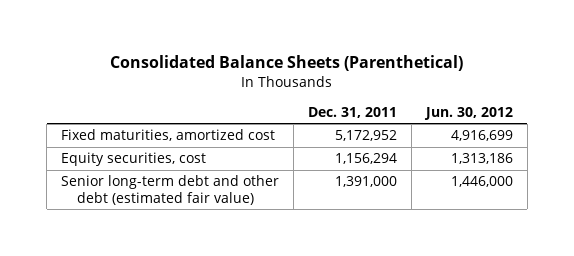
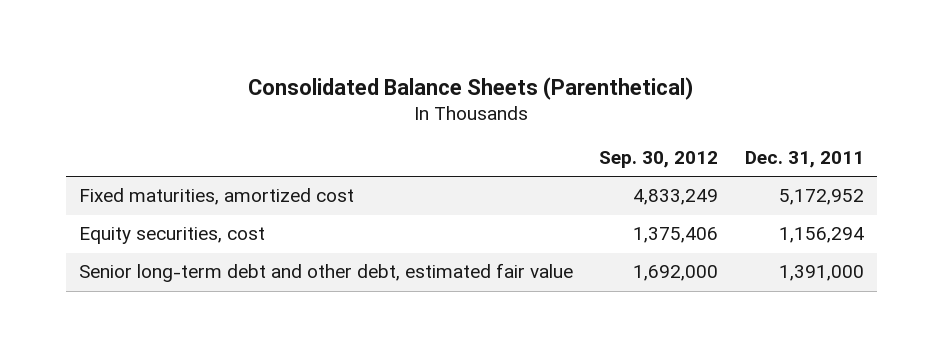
- | Dec. 31, 2011 | Jun. 30, 2012
+ | Sep. 30, 2012 | Dec. 31, 2011
- Senior long-term debt and other debt (estimated fair value) | 1,391,000 | 1,446,000
+ Senior long-term debt and other debt, estimated fair value | 1,692,000 | 1,391,000

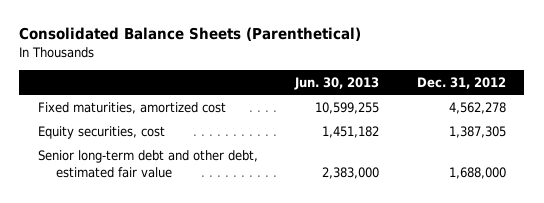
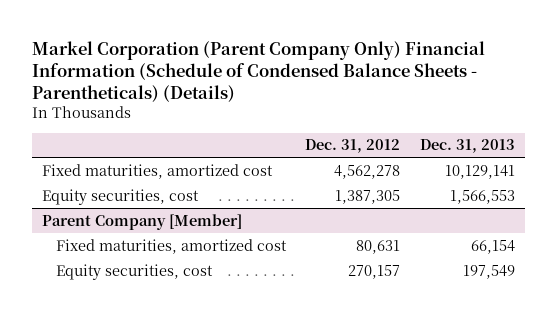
- Consolidated Balance Sheets (Parenthetical)
+ Markel Corporation (Parent Company Only) Financial Information (Schedule of Condensed Balance Sheets - Parentheticals) (Details)
- | Jun. 30, 2013 | Dec. 31, 2012
+ | Dec. 31, 2012 | Dec. 31, 2013
- Senior long-term debt and other debt, estimated fair value | 2,383,000 | 1,688,000
+ Parent Company [Member]
+ Fixed maturities, amortized cost | 80,631 | 66,154
+ Equity securities, cost | 270,157 | 197,549

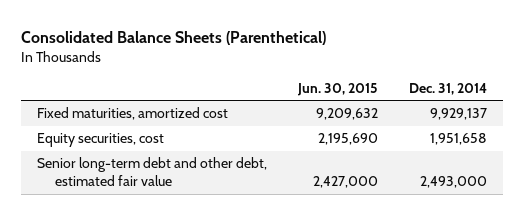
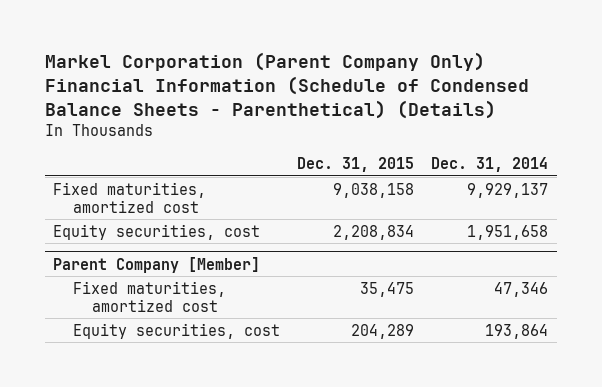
- Consolidated Balance Sheets (Parenthetical)
+ Markel Corporation (Parent Company Only) Financial Information (Schedule of Condensed Balance Sheets - Parenthetical) (Details)
- | Jun. 30, 2015 | Dec. 31, 2014
+ | Dec. 31, 2015 | Dec. 31, 2014
- Senior long-term debt and other debt, estimated fair value | 2,427,000 | 2,493,000
+ Parent Company [Member]
+ Fixed maturities, amortized cost | 35,475 | 47,346
+ Equity securities, cost | 204,289 | 193,864

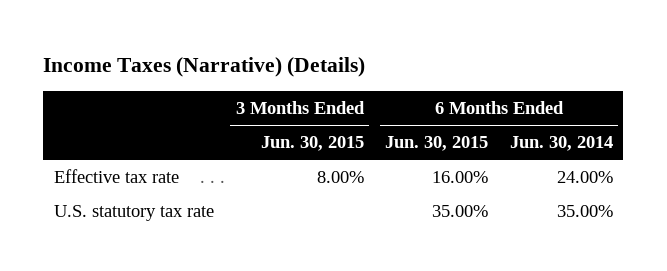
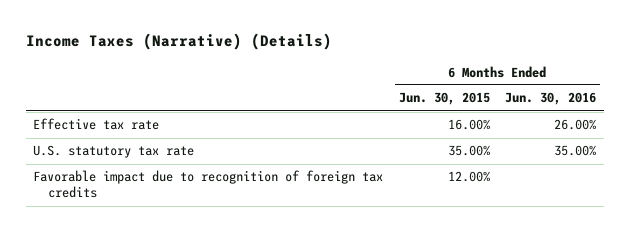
- | 3 Months Ended Jun. 30, 2015 | 6 Months Ended Jun. 30, 2015 | 6 Months Ended Jun. 30, 2014
+ | 6 Months Ended Jun. 30, 2015 | 6 Months Ended Jun. 30, 2016
+ Favorable impact due to recognition of foreign tax credits | 12.00% |

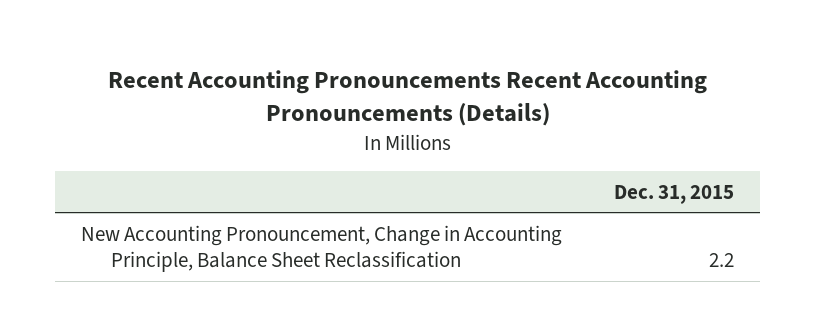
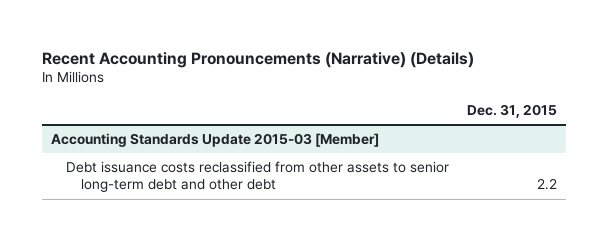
- Recent Accounting Pronouncements Recent Accounting Pronouncements (Details)
+ Recent Accounting Pronouncements (Narrative) (Details)
- New Accounting Pronouncement, Change in Accounting Principle, Balance Sheet Reclassification | 2.2
+ Accounting Standards Update 2015-03 [Member]
+ Debt issuance costs reclassified from other assets to senior long-term debt and other debt | 2.2

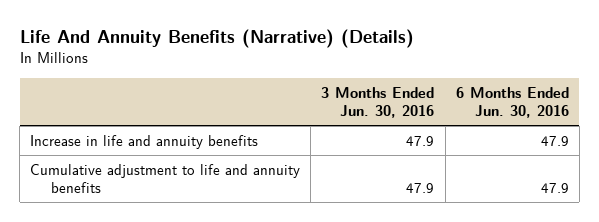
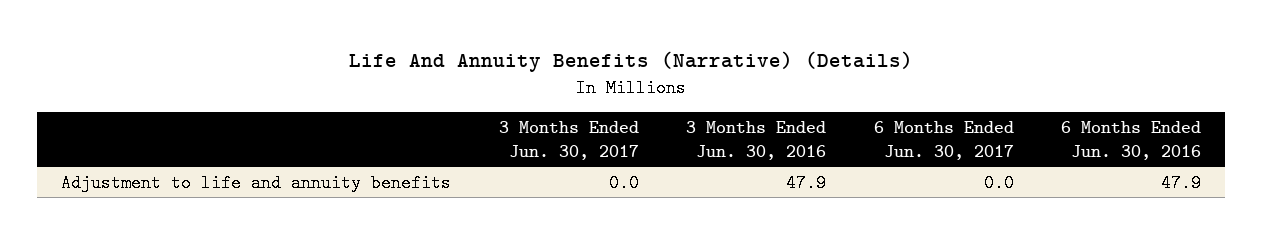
- | 3 Months Ended Jun. 30, 2016 | 6 Months Ended Jun. 30, 2016
+ | 3 Months Ended Jun. 30, 2017 | 3 Months Ended Jun. 30, 2016 | 6 Months Ended Jun. 30, 2017 | 6 Months Ended Jun. 30, 2016
- Increase in life and annuity benefits | 47.9 | 47.9
- Cumulative adjustment to life and annuity benefits | 47.9 | 47.9
+ Adjustment to life and annuity benefits | 0.0 | 47.9 | 0.0 | 47.9

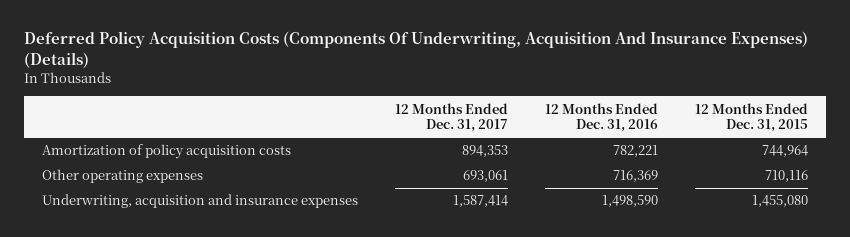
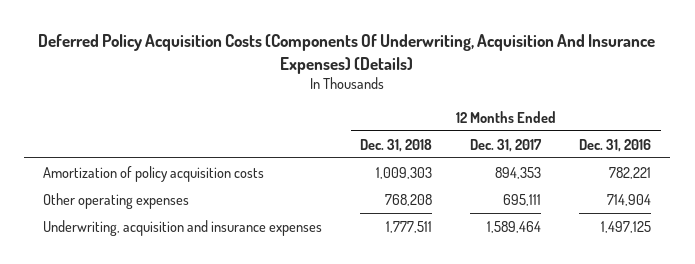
- | 12 Months Ended Dec. 31, 2017 | 12 Months Ended Dec. 31, 2016 | 12 Months Ended Dec. 31, 2015
+ | 12 Months Ended Dec. 31, 2018 | 12 Months Ended Dec. 31, 2017 | 12 Months Ended Dec. 31, 2016
- Other operating expenses | 693,061 | 716,369 | 710,116
- Underwriting, acquisition and insurance expenses | 1,587,414 | 1,498,590 | 1,455,080
+ Other operating expenses | 768,208 | 695,111 | 714,904
+ Underwriting, acquisition and insurance expenses | 1,777,511 | 1,589,464 | 1,497,125

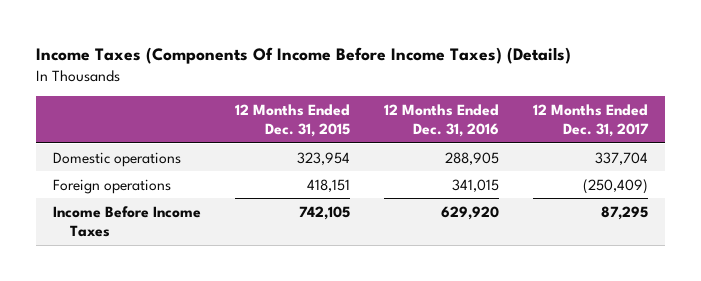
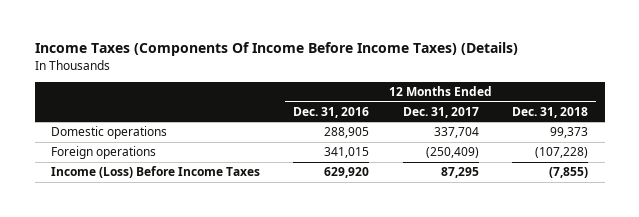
- | 12 Months Ended Dec. 31, 2015 | 12 Months Ended Dec. 31, 2016 | 12 Months Ended Dec. 31, 2017
+ | 12 Months Ended Dec. 31, 2016 | 12 Months Ended Dec. 31, 2017 | 12 Months Ended Dec. 31, 2018
- Income Before Income Taxes | 742,105 | 629,920 | 87,295
+ Income (Loss) Before Income Taxes | 629,920 | 87,295 | (7,855)

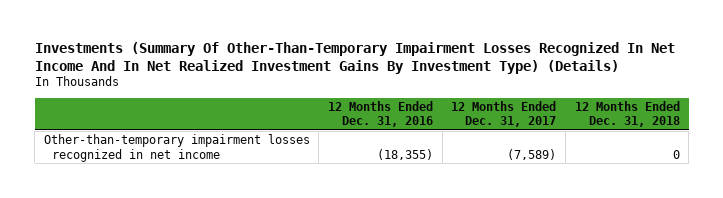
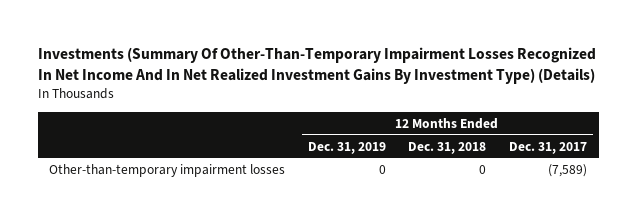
- | 12 Months Ended Dec. 31, 2016 | 12 Months Ended Dec. 31, 2017 | 12 Months Ended Dec. 31, 2018
+ | 12 Months Ended Dec. 31, 2019 | 12 Months Ended Dec. 31, 2018 | 12 Months Ended Dec. 31, 2017
- Other-than-temporary impairment losses recognized in net income | (18,355) | (7,589) | 0
+ Other-than-temporary impairment losses | 0 | 0 | (7,589)

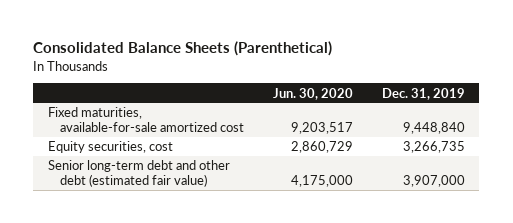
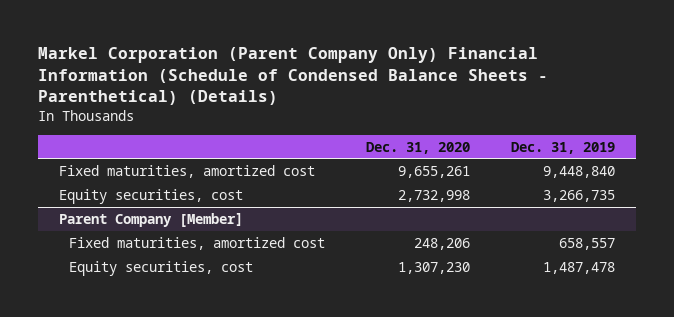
- Consolidated Balance Sheets (Parenthetical)
+ Markel Corporation (Parent Company Only) Financial Information (Schedule of Condensed Balance Sheets - Parenthetical) (Details)
- | Jun. 30, 2020 | Dec. 31, 2019
+ | Dec. 31, 2020 | Dec. 31, 2019
- Fixed maturities, available-for-sale amortized cost | 9,203,517 | 9,448,840
+ Fixed maturities, amortized cost | 9,655,261 | 9,448,840
- Senior long-term debt and other debt (estimated fair value) | 4,175,000 | 3,907,000
+ Parent Company [Member]
+ Fixed maturities, amortized cost | 248,206 | 658,557
+ Equity securities, cost | 1,307,230 | 1,487,478

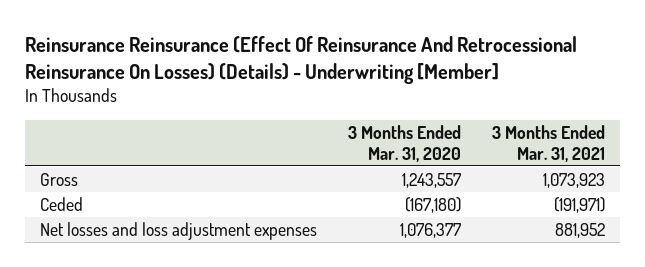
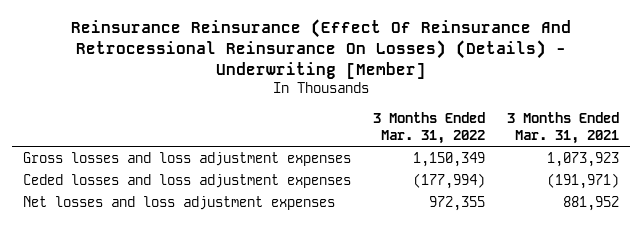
- | 3 Months Ended Mar. 31, 2020 | 3 Months Ended Mar. 31, 2021
+ | 3 Months Ended Mar. 31, 2022 | 3 Months Ended Mar. 31, 2021
- Gross | 1,243,557 | 1,073,923
- Ceded | (167,180) | (191,971)
+ Gross losses and loss adjustment expenses | 1,150,349 | 1,073,923
+ Ceded losses and loss adjustment expenses | (177,994) | (191,971)

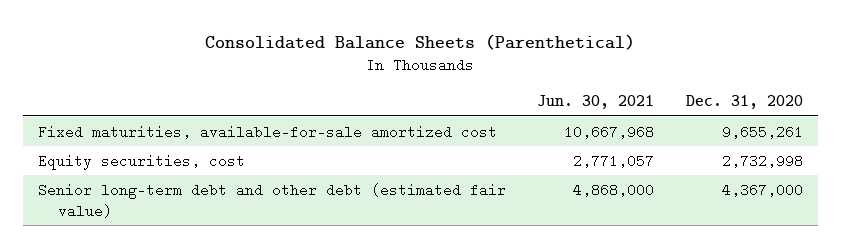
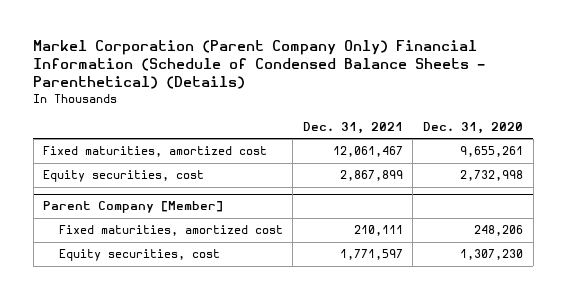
- Consolidated Balance Sheets (Parenthetical)
+ Markel Corporation (Parent Company Only) Financial Information (Schedule of Condensed Balance Sheets - Parenthetical) (Details)
- | Jun. 30, 2021 | Dec. 31, 2020
+ | Dec. 31, 2021 | Dec. 31, 2020
- Fixed maturities, available-for-sale amortized cost | 10,667,968 | 9,655,261
+ Fixed maturities, amortized cost | 12,061,467 | 9,655,261
- Senior long-term debt and other debt (estimated fair value) | 4,868,000 | 4,367,000
+ Parent Company [Member]
+ Fixed maturities, amortized cost | 210,111 | 248,206
+ Equity securities, cost | 1,771,597 | 1,307,230

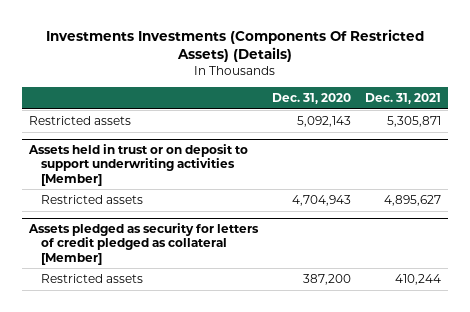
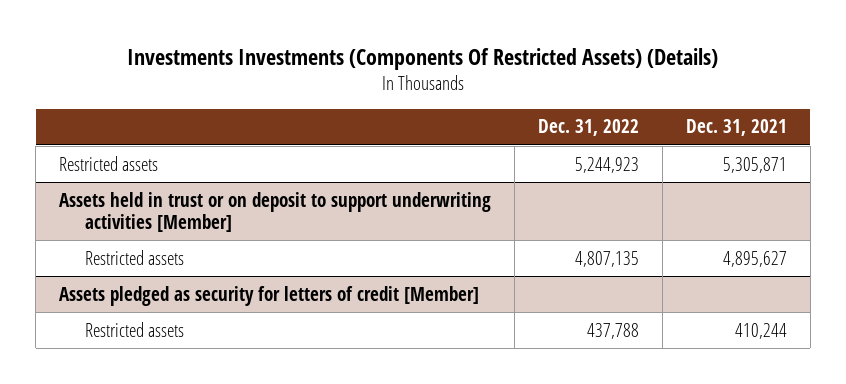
- | Dec. 31, 2020 | Dec. 31, 2021
+ | Dec. 31, 2022 | Dec. 31, 2021
- Assets pledged as security for letters of credit pledged as collateral [Member]
+ Assets pledged as security for letters of credit [Member]

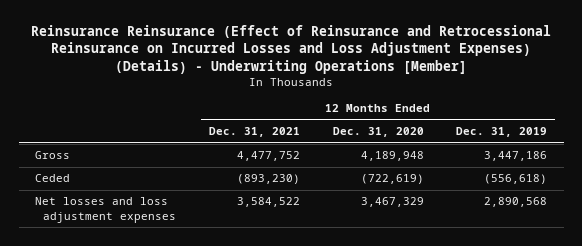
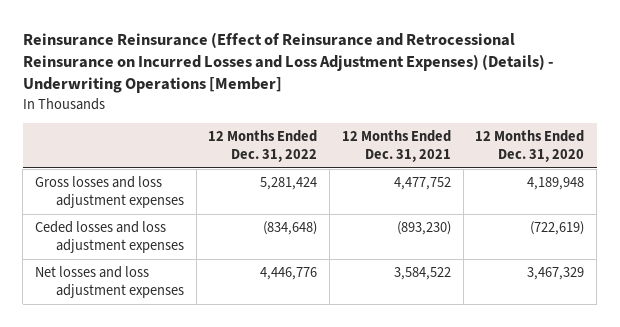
- | 12 Months Ended Dec. 31, 2021 | 12 Months Ended Dec. 31, 2020 | 12 Months Ended Dec. 31, 2019
+ | 12 Months Ended Dec. 31, 2022 | 12 Months Ended Dec. 31, 2021 | 12 Months Ended Dec. 31, 2020
- Gross | 4,477,752 | 4,189,948 | 3,447,186
- Ceded | (893,230) | (722,619) | (556,618)
+ Gross losses and loss adjustment expenses | 5,281,424 | 4,477,752 | 4,189,948
+ Ceded losses and loss adjustment expenses | (834,648) | (893,230) | (722,619)

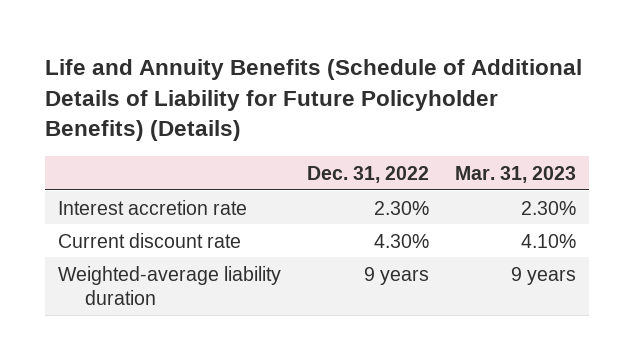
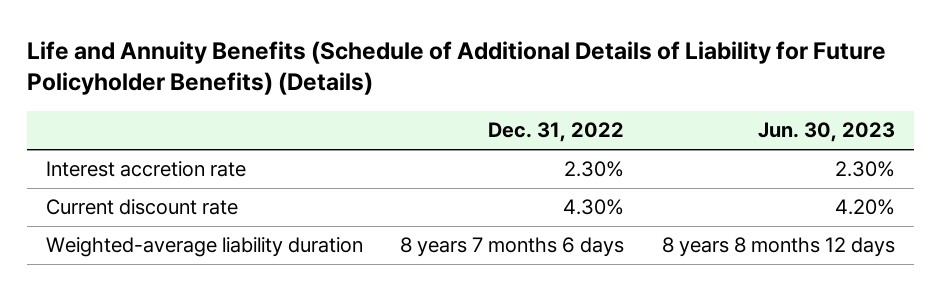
- | Dec. 31, 2022 | Mar. 31, 2023
+ | Dec. 31, 2022 | Jun. 30, 2023
- Weighted-average liability duration | 9 years | 9 years
+ Weighted-average liability duration | 8 years 7 months 6 days | 8 years 8 months 12 days

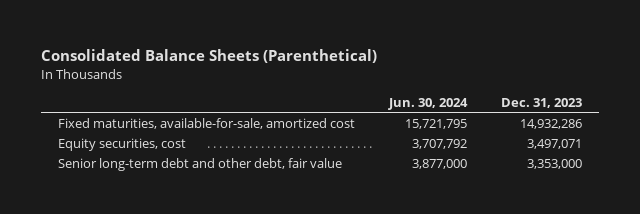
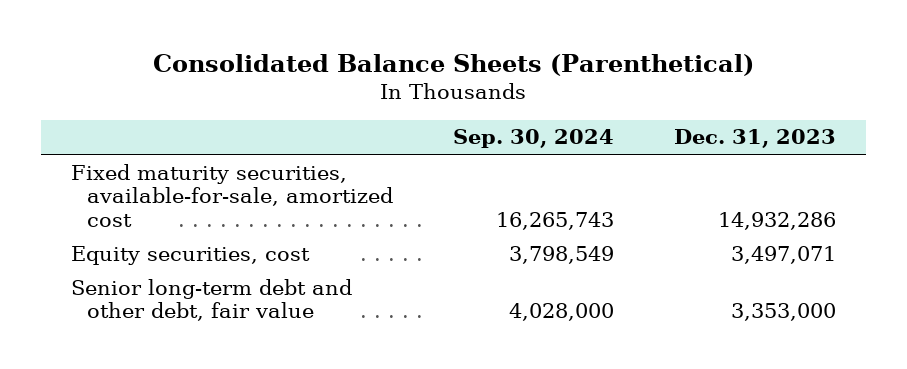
- | Jun. 30, 2024 | Dec. 31, 2023
+ | Sep. 30, 2024 | Dec. 31, 2023
- Fixed maturities, available-for-sale, amortized cost | 15,721,795 | 14,932,286
+ Fixed maturity securities, available-for-sale, amortized cost | 16,265,743 | 14,932,286

